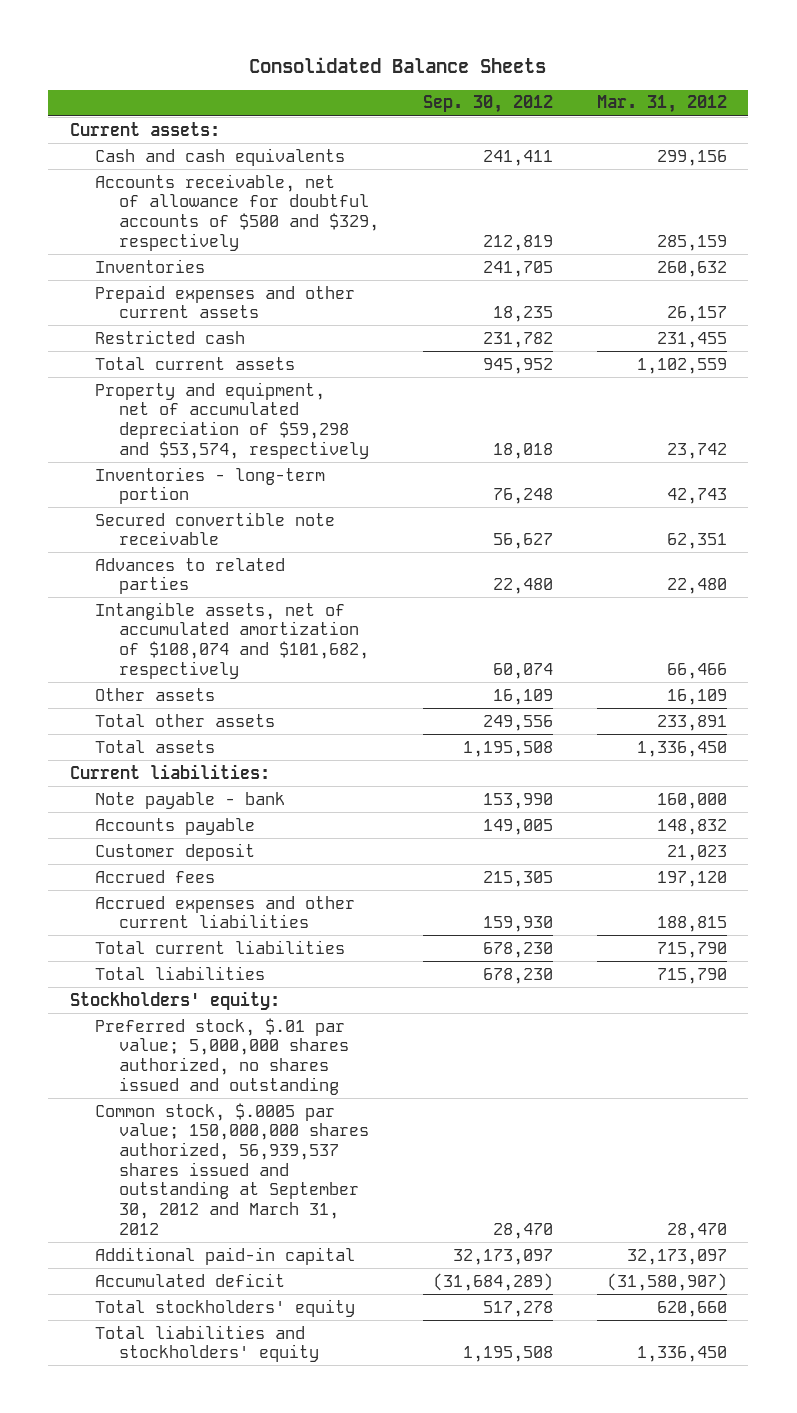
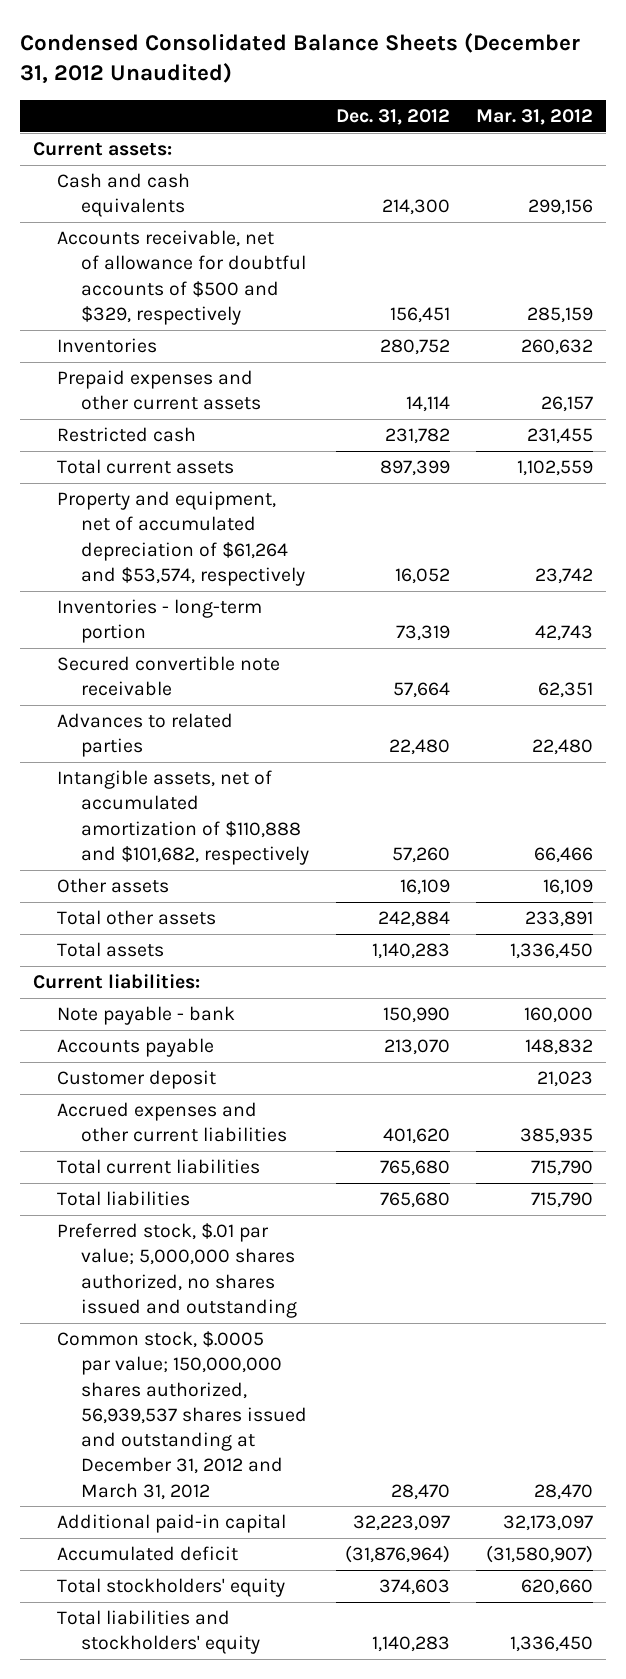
- Consolidated Balance Sheets
+ Condensed Consolidated Balance Sheets (December 31, 2012 Unaudited)
- | Sep. 30, 2012 | Mar. 31, 2012
+ | Dec. 31, 2012 | Mar. 31, 2012
- Property and equipment, net of accumulated depreciation of $59,298 and $53,574, respectively | 18,018 | 23,742
+ Property and equipment, net of accumulated depreciation of $61,264 and $53,574, respectively | 16,052 | 23,742
- Intangible assets, net of accumulated amortization of $108,074 and $101,682, respectively | 60,074 | 66,466
+ Intangible assets, net of accumulated amortization of $110,888 and $101,682, respectively | 57,260 | 66,466
- Accrued fees | 215,305 | 197,120
- Accrued expenses and other current liabilities | 159,930 | 188,815
+ Accrued expenses and other current liabilities | 401,620 | 385,935
- Stockholders' equity:
- Common stock, $.0005 par value; 150,000,000 shares authorized, 56,939,537 shares issued and outstanding at September 30, 2012 and March 31, 2012 | 28,470 | 28,470
+ Common stock, $.0005 par value; 150,000,000 shares authorized, 56,939,537 shares issued and outstanding at December 31, 2012 and March 31, 2012 | 28,470 | 28,470

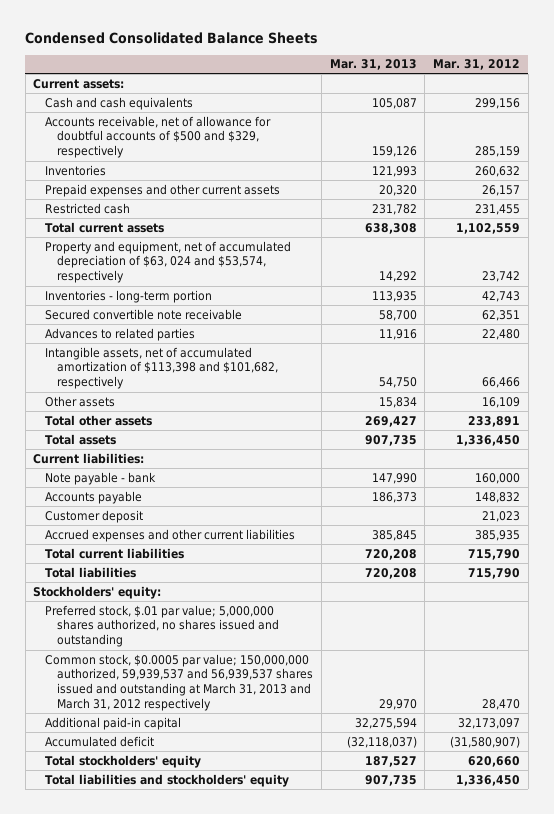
- Condensed Consolidated Balance Sheets (December 31, 2012 Unaudited)
+ Condensed Consolidated Balance Sheets
- | Dec. 31, 2012 | Mar. 31, 2012
+ | Mar. 31, 2013 | Mar. 31, 2012
- Property and equipment, net of accumulated depreciation of $61,264 and $53,574, respectively | 16,052 | 23,742
+ Property and equipment, net of accumulated depreciation of $63, 024 and $53,574, respectively | 14,292 | 23,742
- Intangible assets, net of accumulated amortization of $110,888 and $101,682, respectively | 57,260 | 66,466
+ Intangible assets, net of accumulated amortization of $113,398 and $101,682, respectively | 54,750 | 66,466
+ Stockholders' equity:
- Common stock, $.0005 par value; 150,000,000 shares authorized, 56,939,537 shares issued and outstanding at December 31, 2012 and March 31, 2012 | 28,470 | 28,470
+ Common stock, $0.0005 par value; 150,000,000 authorized, 59,939,537 and 56,939,537 shares issued and outstanding at March 31, 2013 and March 31, 2012 respectively | 29,970 | 28,470

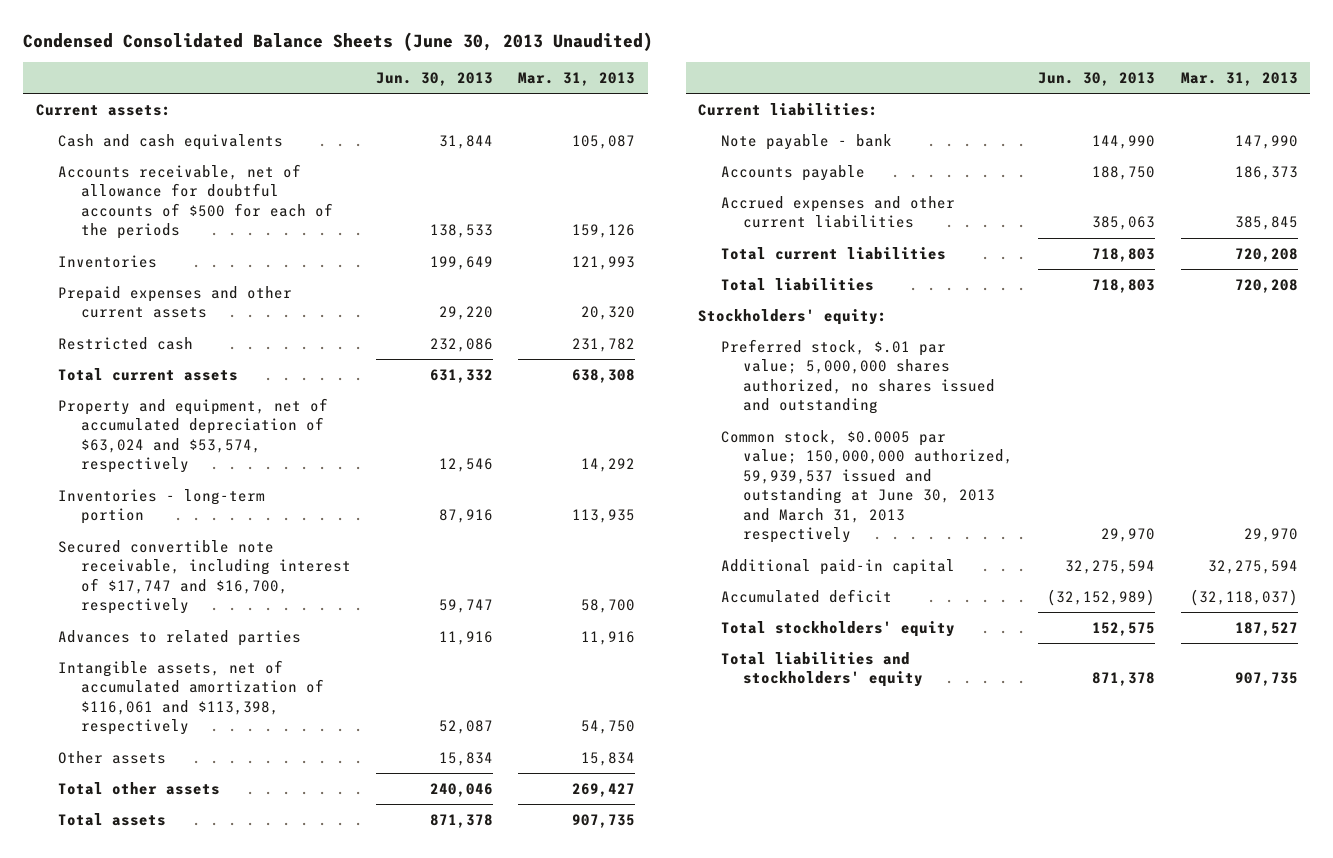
- Condensed Consolidated Balance Sheets
+ Condensed Consolidated Balance Sheets (June 30, 2013 Unaudited)
- | Mar. 31, 2013 | Mar. 31, 2012
+ | Jun. 30, 2013 | Mar. 31, 2013
- Accounts receivable, net of allowance for doubtful accounts of $500 and $329, respectively | 159,126 | 285,159
+ Accounts receivable, net of allowance for doubtful accounts of $500 for each of the periods | 138,533 | 159,126
- Property and equipment, net of accumulated depreciation of $63, 024 and $53,574, respectively | 14,292 | 23,742
+ Property and equipment, net of accumulated depreciation of $63,024 and $53,574, respectively | 12,546 | 14,292
- Secured convertible note receivable | 58,700 | 62,351
+ Secured convertible note receivable, including interest of $17,747 and $16,700, respectively | 59,747 | 58,700
- Intangible assets, net of accumulated amortization of $113,398 and $101,682, respectively | 54,750 | 66,466
+ Intangible assets, net of accumulated amortization of $116,061 and $113,398, respectively | 52,087 | 54,750
- Customer deposit | | 21,023
- Common stock, $0.0005 par value; 150,000,000 authorized, 59,939,537 and 56,939,537 shares issued and outstanding at March 31, 2013 and March 31, 2012 respectively | 29,970 | 28,470
+ Common stock, $0.0005 par value; 150,000,000 authorized, 59,939,537 issued and outstanding at June 30, 2013 and March 31, 2013 respectively | 29,970 | 29,970

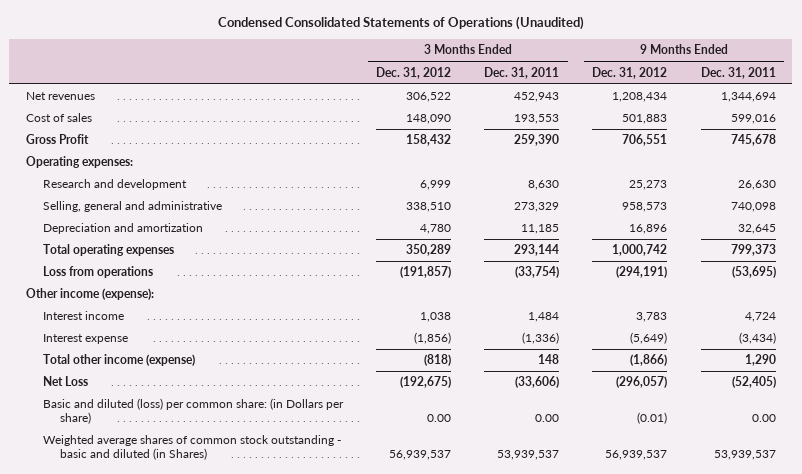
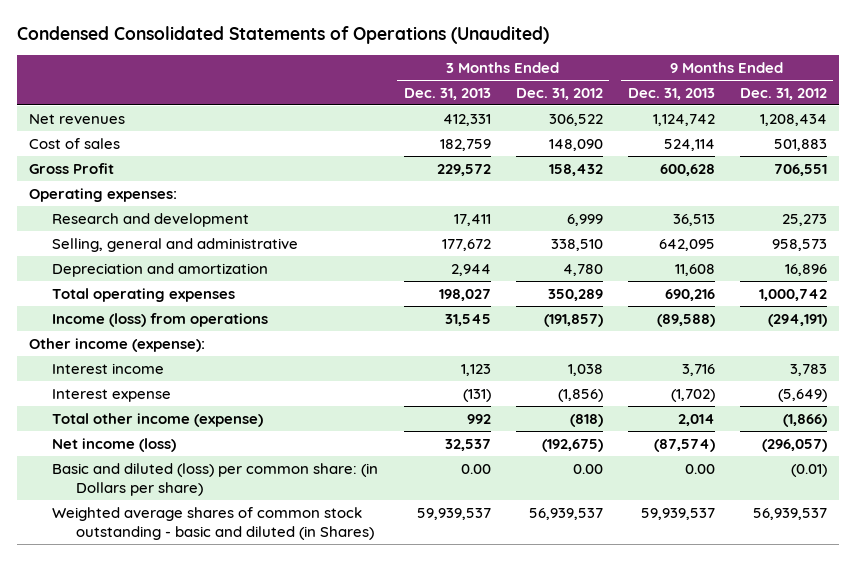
- | 3 Months Ended Dec. 31, 2012 | 3 Months Ended Dec. 31, 2011 | 9 Months Ended Dec. 31, 2012 | 9 Months Ended Dec. 31, 2011
+ | 3 Months Ended Dec. 31, 2013 | 3 Months Ended Dec. 31, 2012 | 9 Months Ended Dec. 31, 2013 | 9 Months Ended Dec. 31, 2012
- Loss from operations | (191,857) | (33,754) | (294,191) | (53,695)
+ Income (loss) from operations | 31,545 | (191,857) | (89,588) | (294,191)
- Net Loss | (192,675) | (33,606) | (296,057) | (52,405)
+ Net income (loss) | 32,537 | (192,675) | (87,574) | (296,057)

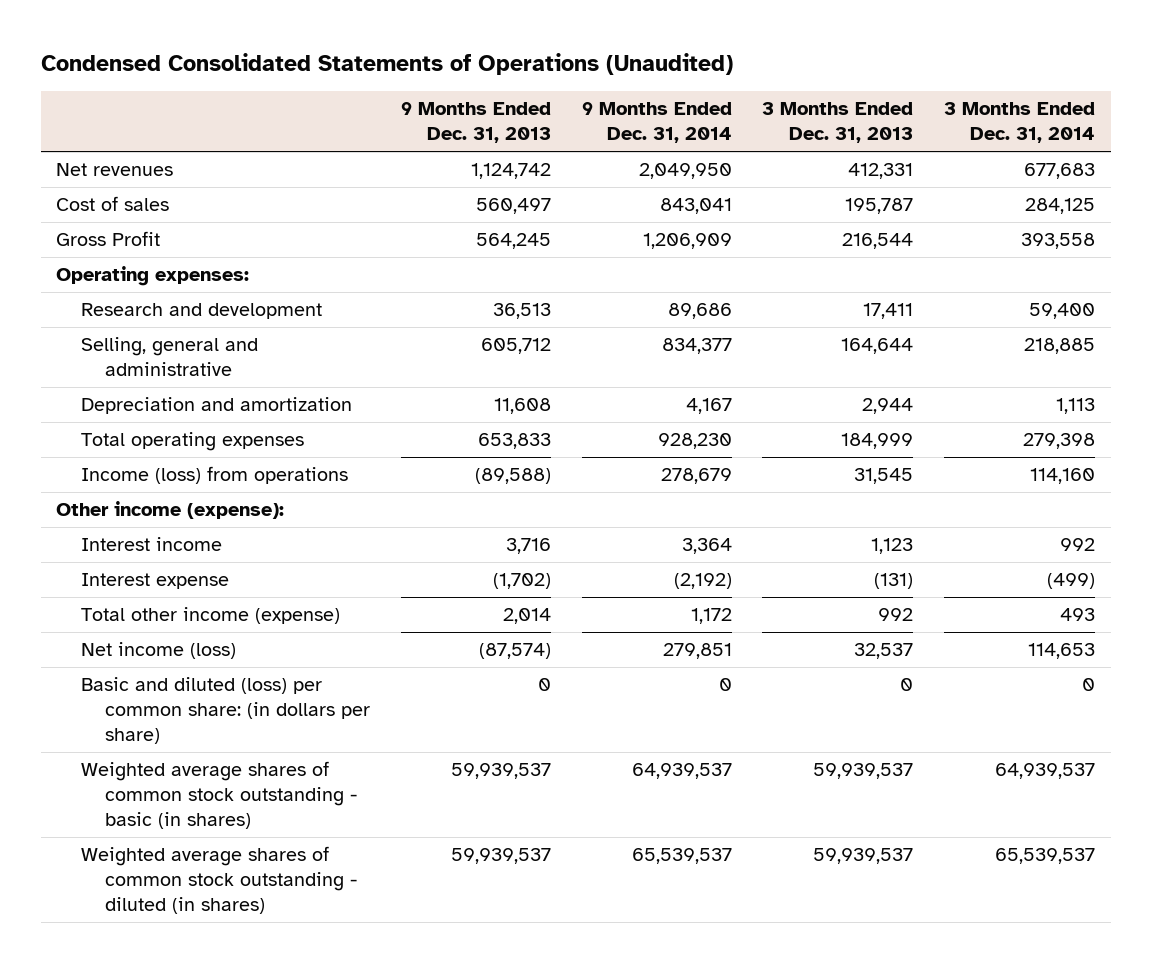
- | 3 Months Ended Dec. 31, 2013 | 3 Months Ended Dec. 31, 2012 | 9 Months Ended Dec. 31, 2013 | 9 Months Ended Dec. 31, 2012
+ | 9 Months Ended Dec. 31, 2013 | 9 Months Ended Dec. 31, 2014 | 3 Months Ended Dec. 31, 2013 | 3 Months Ended Dec. 31, 2014
- Cost of sales | 182,759 | 148,090 | 524,114 | 501,883
- Gross Profit | 229,572 | 158,432 | 600,628 | 706,551
+ Cost of sales | 560,497 | 843,041 | 195,787 | 284,125
+ Gross Profit | 564,245 | 1,206,909 | 216,544 | 393,558
- Selling, general and administrative | 177,672 | 338,510 | 642,095 | 958,573
+ Selling, general and administrative | 605,712 | 834,377 | 164,644 | 218,885
- Total operating expenses | 198,027 | 350,289 | 690,216 | 1,000,742
+ Total operating expenses | 653,833 | 928,230 | 184,999 | 279,398
- Basic and diluted (loss) per common share: (in Dollars per share) | 0.00 | 0.00 | 0.00 | (0.01)
- Weighted average shares of common stock outstanding - basic and diluted (in Shares) | 59,939,537 | 56,939,537 | 59,939,537 | 56,939,537
+ Basic and diluted (loss) per common share: (in dollars per share) | 0 | 0 | 0 | 0
+ Weighted average shares of common stock outstanding - basic (in shares) | 59,939,537 | 64,939,537 | 59,939,537 | 64,939,537
+ Weighted average shares of common stock outstanding - diluted (in shares) | 59,939,537 | 65,539,537 | 59,939,537 | 65,539,537

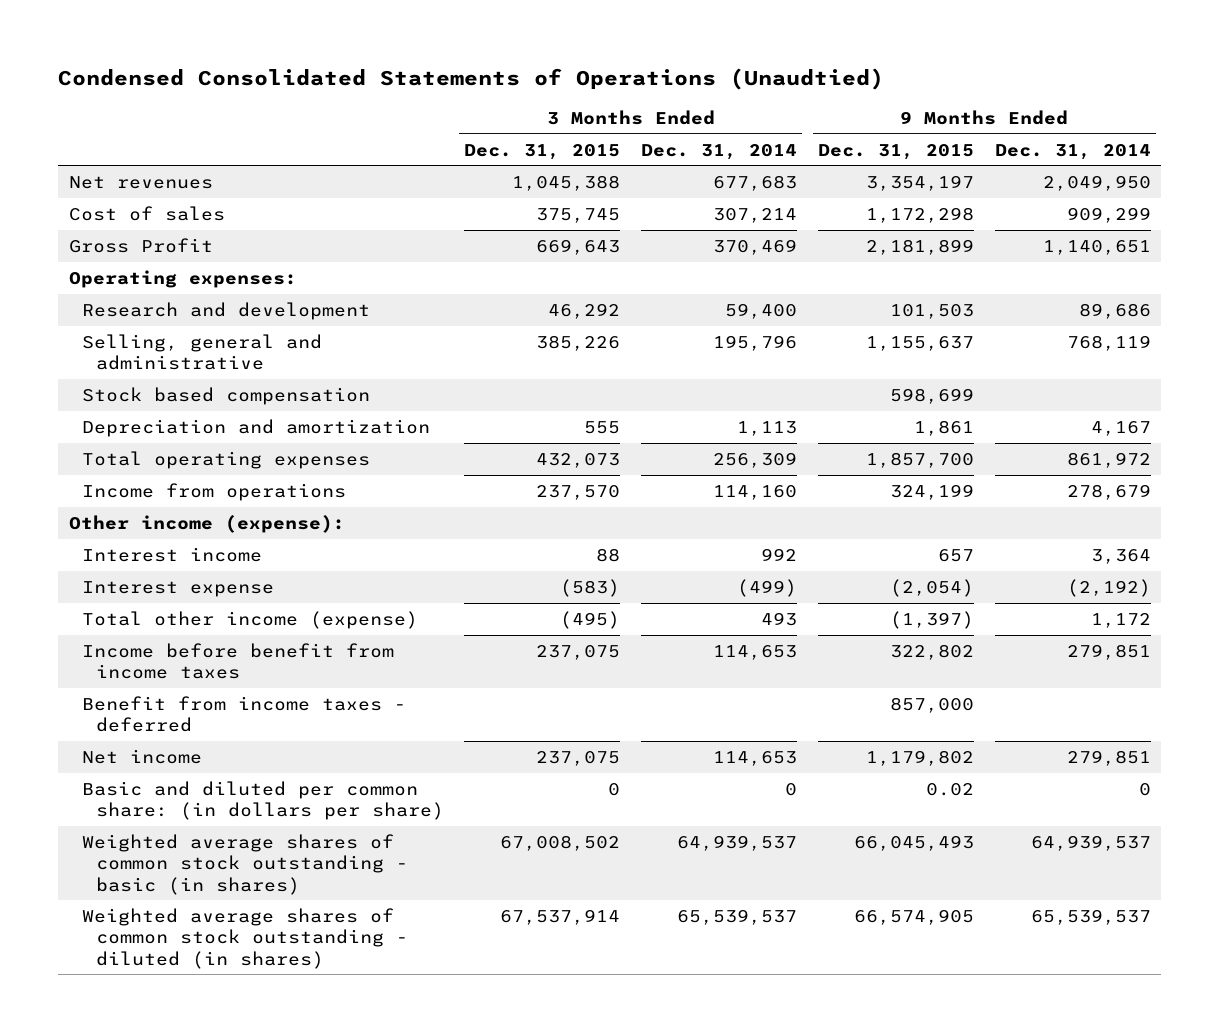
- Condensed Consolidated Statements of Operations (Unaudited)
+ Condensed Consolidated Statements of Operations (Unaudtied)
- | 9 Months Ended Dec. 31, 2013 | 9 Months Ended Dec. 31, 2014 | 3 Months Ended Dec. 31, 2013 | 3 Months Ended Dec. 31, 2014
+ | 3 Months Ended Dec. 31, 2015 | 3 Months Ended Dec. 31, 2014 | 9 Months Ended Dec. 31, 2015 | 9 Months Ended Dec. 31, 2014
- Cost of sales | 560,497 | 843,041 | 195,787 | 284,125
- Gross Profit | 564,245 | 1,206,909 | 216,544 | 393,558
+ Cost of sales | 375,745 | 307,214 | 1,172,298 | 909,299
+ Gross Profit | 669,643 | 370,469 | 2,181,899 | 1,140,651
- Selling, general and administrative | 605,712 | 834,377 | 164,644 | 218,885
+ Selling, general and administrative | 385,226 | 195,796 | 1,155,637 | 768,119
+ Stock based compensation | | | 598,699 |
- Total operating expenses | 653,833 | 928,230 | 184,999 | 279,398
- Income (loss) from operations | (89,588) | 278,679 | 31,545 | 114,160
+ Total operating expenses | 432,073 | 256,309 | 1,857,700 | 861,972
+ Income from operations | 237,570 | 114,160 | 324,199 | 278,679
- Net income (loss) | (87,574) | 279,851 | 32,537 | 114,653
- Basic and diluted (loss) per common share: (in dollars per share) | 0 | 0 | 0 | 0
+ Income before benefit from income taxes | 237,075 | 114,653 | 322,802 | 279,851
+ Benefit from income taxes - deferred | | | 857,000 |
+ Net income | 237,075 | 114,653 | 1,179,802 | 279,851
+ Basic and diluted per common share: (in dollars per share) | 0 | 0 | 0.02 | 0

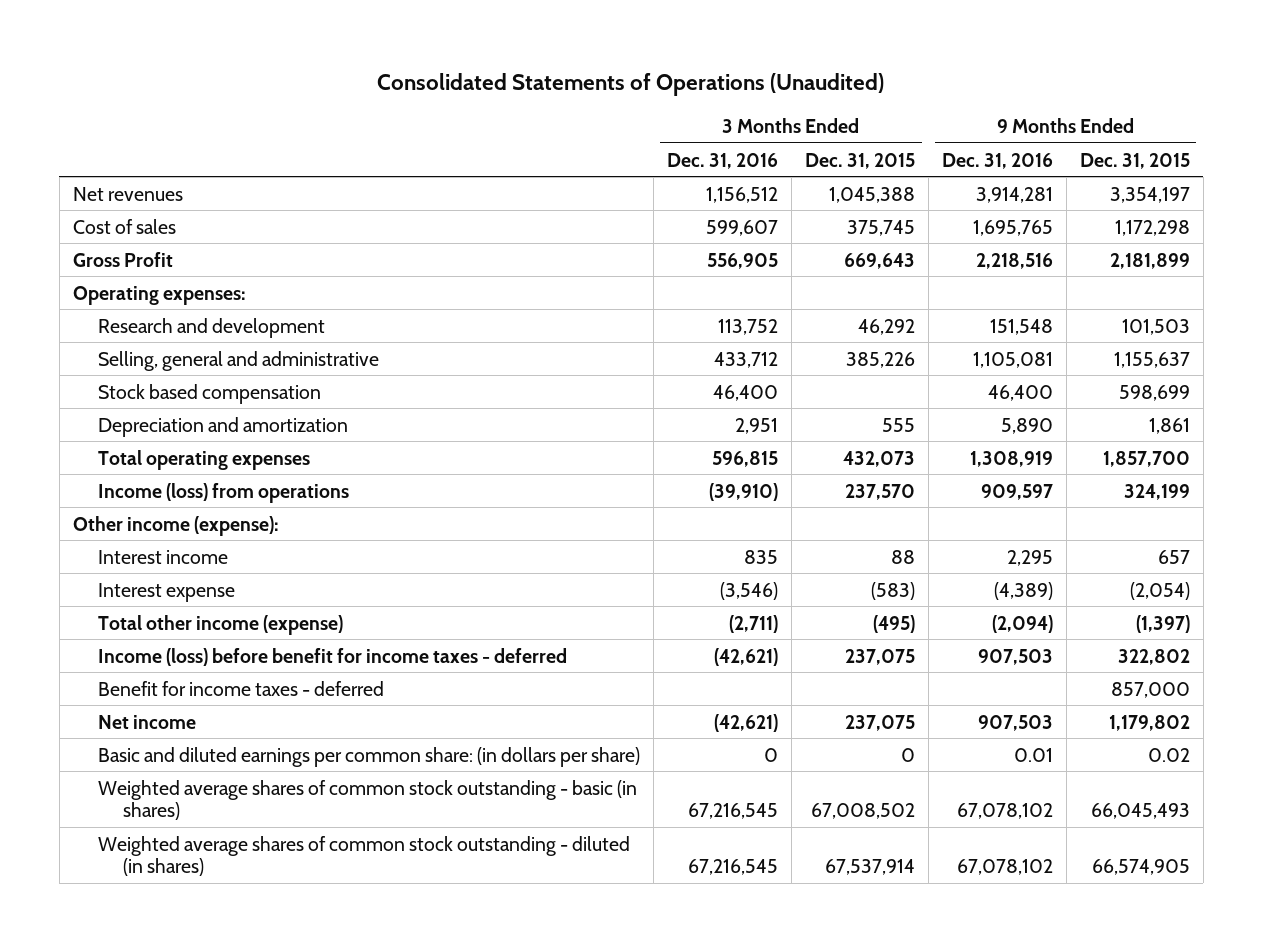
- Condensed Consolidated Statements of Operations (Unaudtied)
+ Consolidated Statements of Operations (Unaudited)
- | 3 Months Ended Dec. 31, 2015 | 3 Months Ended Dec. 31, 2014 | 9 Months Ended Dec. 31, 2015 | 9 Months Ended Dec. 31, 2014
+ | 3 Months Ended Dec. 31, 2016 | 3 Months Ended Dec. 31, 2015 | 9 Months Ended Dec. 31, 2016 | 9 Months Ended Dec. 31, 2015
- Income from operations | 237,570 | 114,160 | 324,199 | 278,679
+ Income (loss) from operations | (39,910) | 237,570 | 909,597 | 324,199
- Income before benefit from income taxes | 237,075 | 114,653 | 322,802 | 279,851
- Benefit from income taxes - deferred | | | 857,000 |
+ Income (loss) before benefit for income taxes - deferred | (42,621) | 237,075 | 907,503 | 322,802
+ Benefit for income taxes - deferred | | | | 857,000
- Basic and diluted per common share: (in dollars per share) | 0 | 0 | 0.02 | 0
+ Basic and diluted earnings per common share: (in dollars per share) | 0 | 0 | 0.01 | 0.02

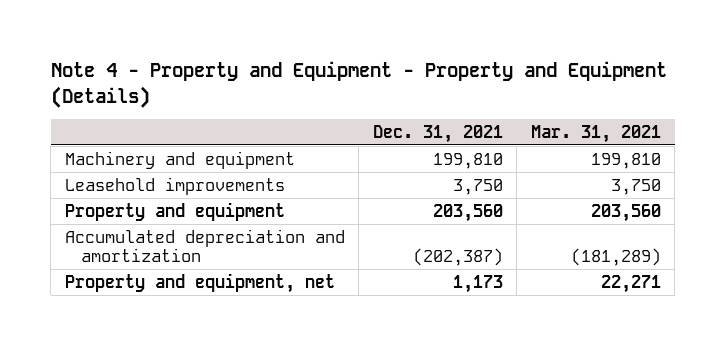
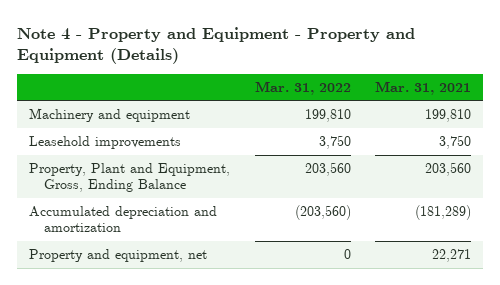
- | Dec. 31, 2021 | Mar. 31, 2021
+ | Mar. 31, 2022 | Mar. 31, 2021
- Property and equipment | 203,560 | 203,560
+ Property, Plant and Equipment, Gross, Ending Balance | 203,560 | 203,560

